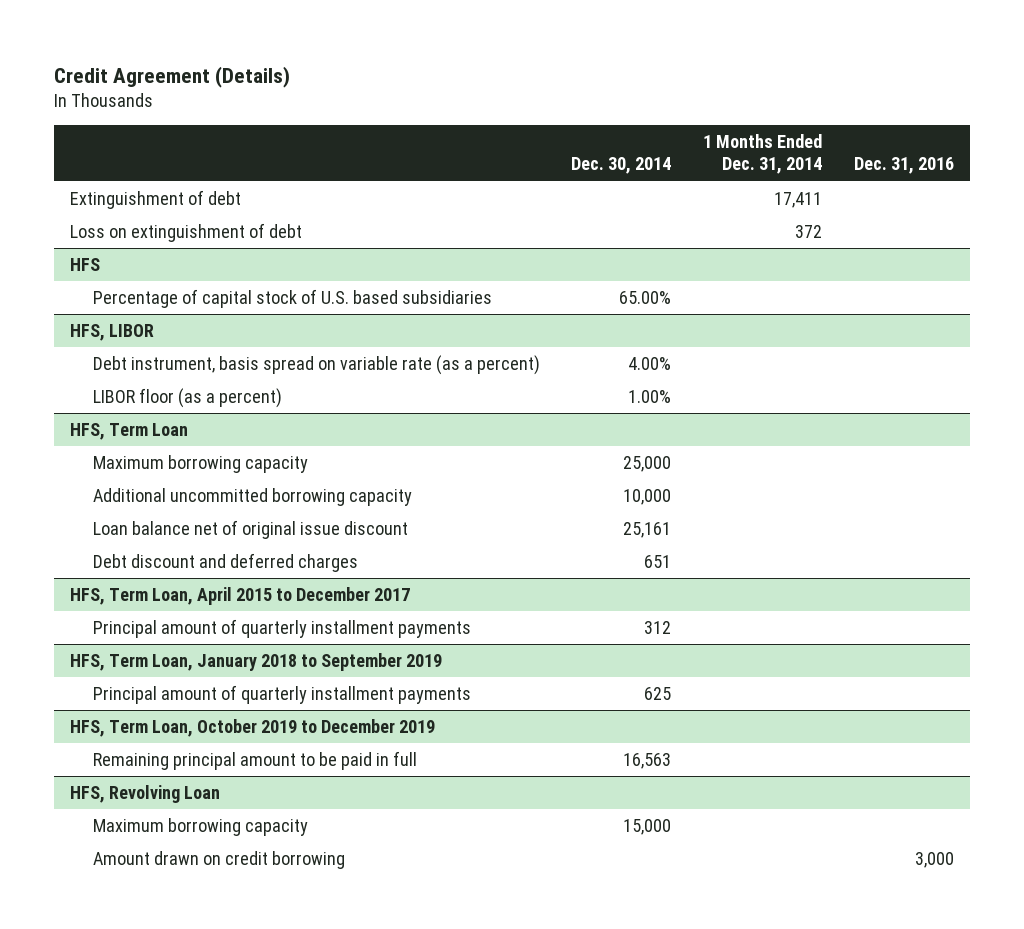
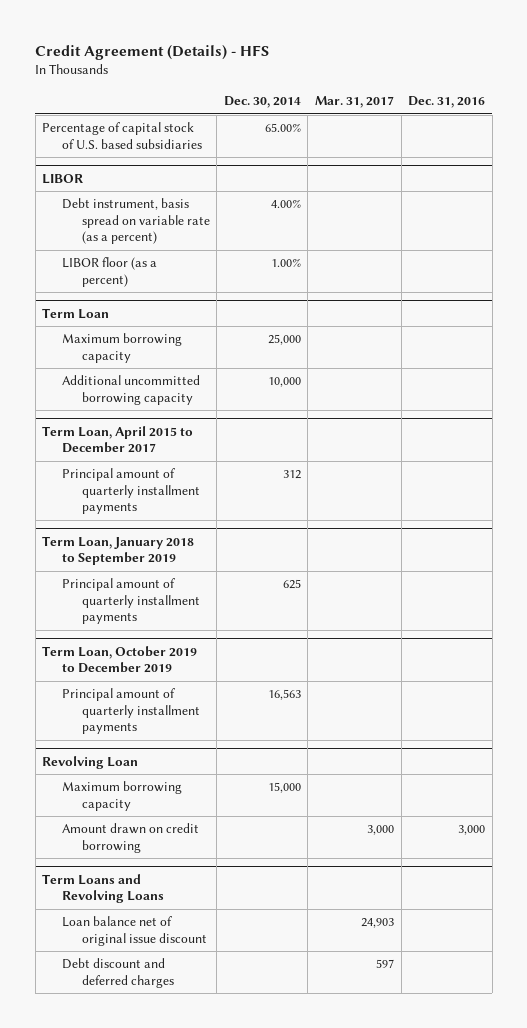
- Credit Agreement (Details)
+ Credit Agreement (Details) - HFS
- | Dec. 30, 2014 | 1 Months Ended Dec. 31, 2014 | Dec. 31, 2016
+ | Dec. 30, 2014 | Mar. 31, 2017 | Dec. 31, 2016
- Extinguishment of debt | | 17,411 |
- Loss on extinguishment of debt | | 372 |
- HFS
- HFS, LIBOR
+ LIBOR
- HFS, Term Loan
+ Term Loan
- Loan balance net of original issue discount | 25,161 | |
- Debt discount and deferred charges | 651 | |
- HFS, Term Loan, April 2015 to December 2017
+ Term Loan, April 2015 to December 2017
- HFS, Term Loan, January 2018 to September 2019
+ Term Loan, January 2018 to September 2019
- HFS, Term Loan, October 2019 to December 2019
- Remaining principal amount to be paid in full | 16,563 | |
- HFS, Revolving Loan
+ Term Loan, October 2019 to December 2019
+ Principal amount of quarterly installment payments | 16,563 | |
+ Revolving Loan
+ Term Loans and Revolving Loans
+ Loan balance net of original issue discount | | 24,903 |
+ Debt discount and deferred charges | | 597 |

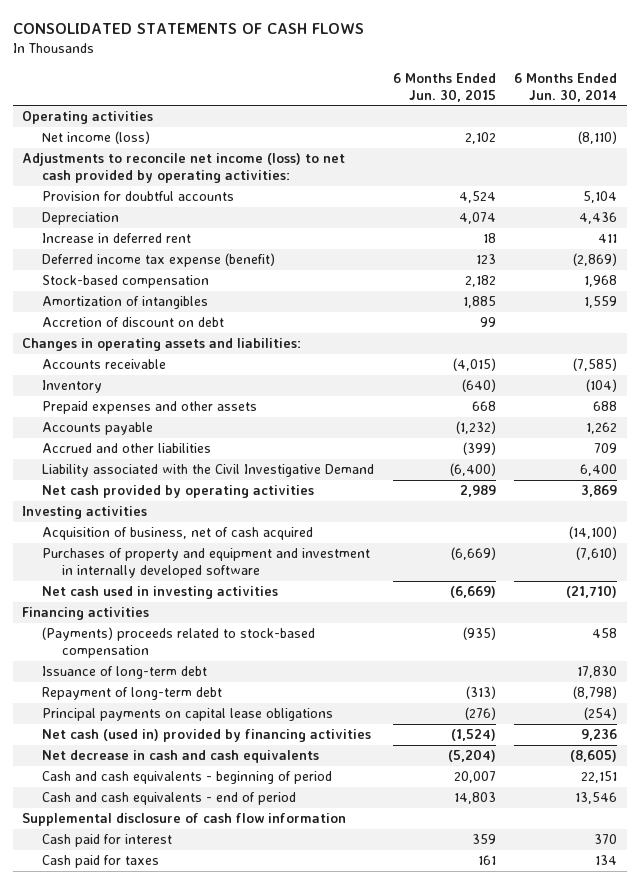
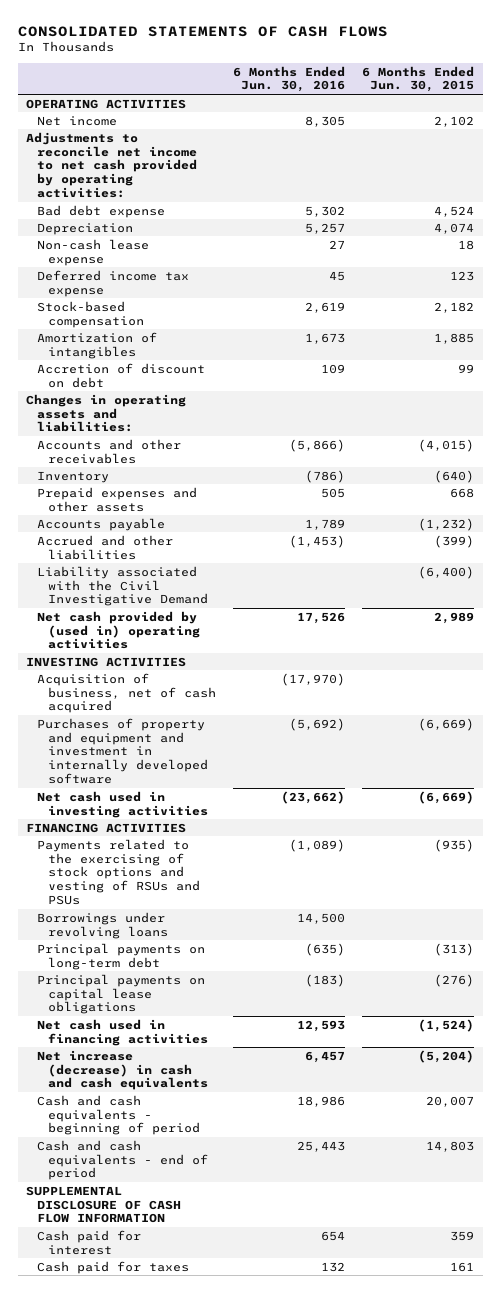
- | 6 Months Ended Jun. 30, 2015 | 6 Months Ended Jun. 30, 2014
+ | 6 Months Ended Jun. 30, 2016 | 6 Months Ended Jun. 30, 2015
- Operating activities
- Net income (loss) | 2,102 | (8,110)
- Adjustments to reconcile net income (loss) to net cash provided by operating activities:
- Provision for doubtful accounts | 4,524 | 5,104
+ OPERATING ACTIVITIES
+ Net income | 8,305 | 2,102
+ Adjustments to reconcile net income to net cash provided by operating activities:
+ Bad debt expense | 5,302 | 4,524
- Increase in deferred rent | 18 | 411
- Deferred income tax expense (benefit) | 123 | (2,869)
+ Non-cash lease expense | 27 | 18
+ Deferred income tax expense | 45 | 123
- Accounts receivable | (4,015) | (7,585)
+ Accounts and other receivables | (5,866) | (4,015)
- Net cash provided by operating activities | 2,989 | 3,869
- Investing activities
+ Net cash provided by (used in) operating activities | 17,526 | 2,989
+ INVESTING ACTIVITIES
- Financing activities
- (Payments) proceeds related to stock-based compensation | (935) | 458
- Issuance of long-term debt | | 17,830
- Repayment of long-term debt | (313) | (8,798)
+ FINANCING ACTIVITIES
+ Payments related to the exercising of stock options and vesting of RSUs and PSUs | (1,089) | (935)
+ Borrowings under revolving loans | 14,500 |
+ Principal payments on long-term debt | (635) | (313)
- Net cash (used in) provided by financing activities | (1,524) | 9,236
- Net decrease in cash and cash equivalents | (5,204) | (8,605)
+ Net cash used in financing activities | 12,593 | (1,524)
+ Net increase (decrease) in cash and cash equivalents | 6,457 | (5,204)
- Supplemental disclosure of cash flow information
+ SUPPLEMENTAL DISCLOSURE OF CASH FLOW INFORMATION

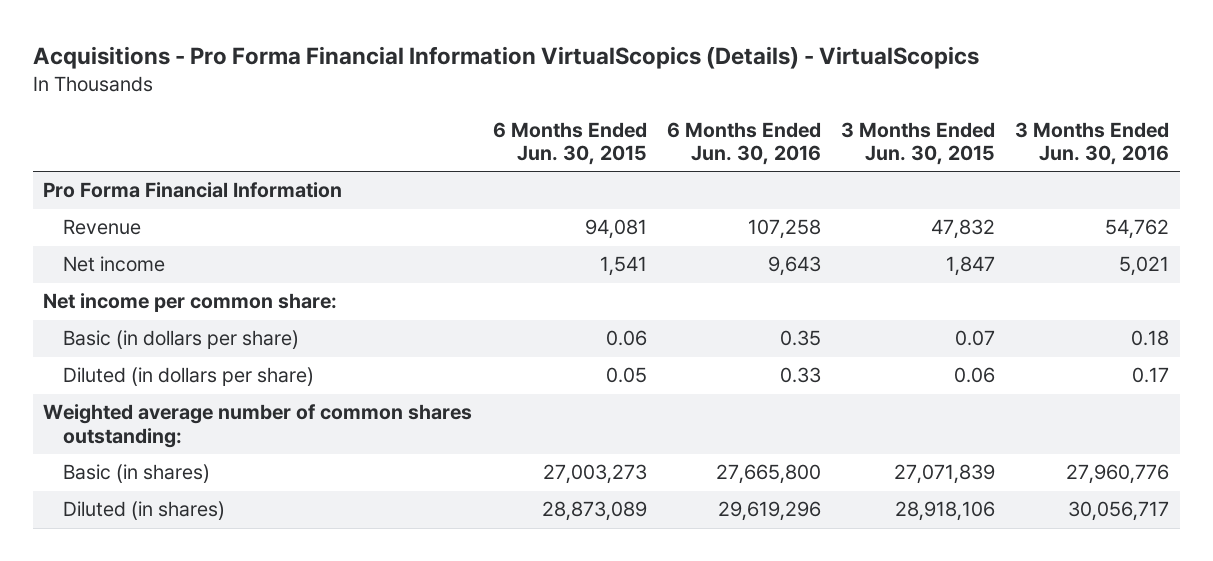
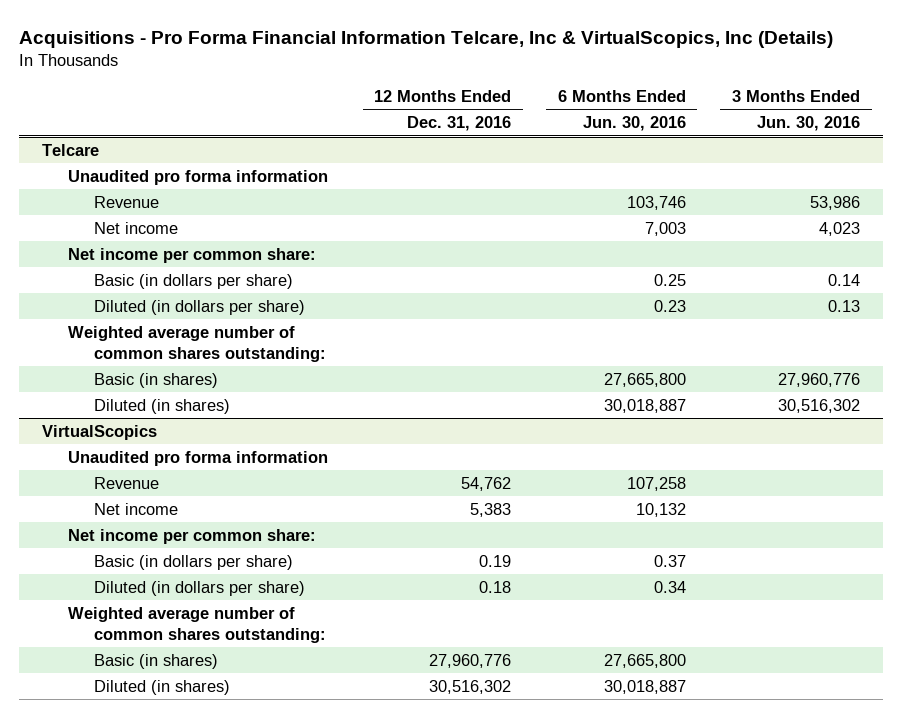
- Acquisitions - Pro Forma Financial Information VirtualScopics (Details) - VirtualScopics
+ Acquisitions - Pro Forma Financial Information Telcare, Inc & VirtualScopics, Inc (Details)
- | 6 Months Ended Jun. 30, 2015 | 6 Months Ended Jun. 30, 2016 | 3 Months Ended Jun. 30, 2015 | 3 Months Ended Jun. 30, 2016
+ | 12 Months Ended Dec. 31, 2016 | 6 Months Ended Jun. 30, 2016 | 3 Months Ended Jun. 30, 2016
- Pro Forma Financial Information
- Revenue | 94,081 | 107,258 | 47,832 | 54,762
- Net income | 1,541 | 9,643 | 1,847 | 5,021
+ Telcare
+ Unaudited pro forma information
+ Revenue | | 103,746 | 53,986
+ Net income | | 7,003 | 4,023
- Basic (in dollars per share) | 0.06 | 0.35 | 0.07 | 0.18
- Diluted (in dollars per share) | 0.05 | 0.33 | 0.06 | 0.17
+ Basic (in dollars per share) | | 0.25 | 0.14
+ Diluted (in dollars per share) | | 0.23 | 0.13
- Diluted (in shares) | 28,873,089 | 29,619,296 | 28,918,106 | 30,056,717
+ Diluted (in shares) | | 30,018,887 | 30,516,302
+ VirtualScopics
+ Unaudited pro forma information
+ Revenue | 54,762 | 107,258 |
+ Net income | 5,383 | 10,132 |
+ Net income per common share:
+ Basic (in dollars per share) | 0.19 | 0.37 |
+ Diluted (in dollars per share) | 0.18 | 0.34 |
+ Weighted average number of common shares outstanding:
+ Basic (in shares) | 27,960,776 | 27,665,800 |
+ Diluted (in shares) | 30,516,302 | 30,018,887 |

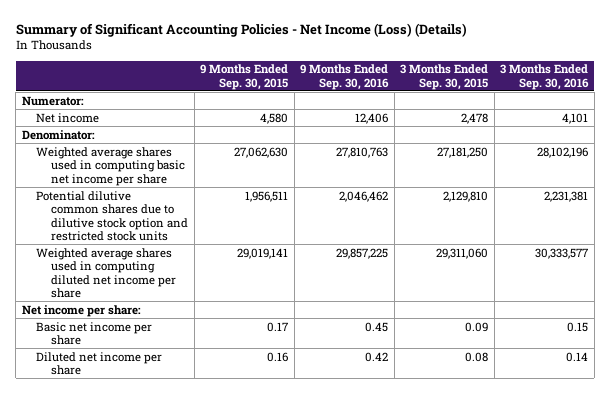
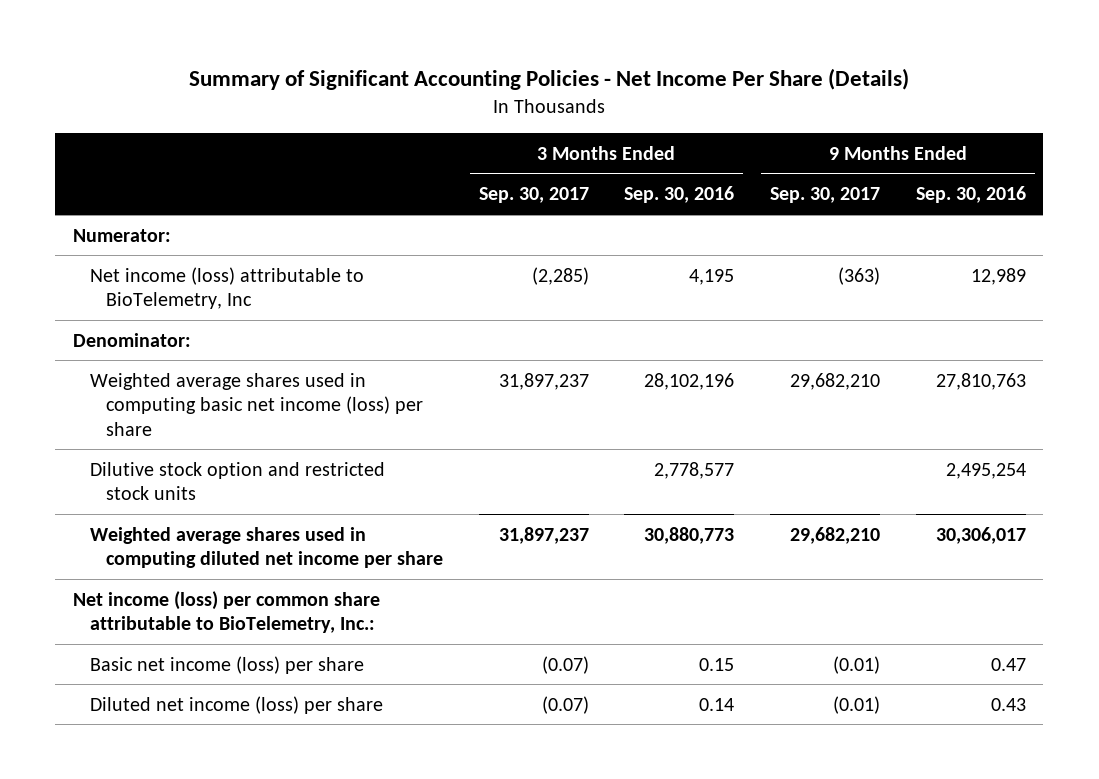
- Summary of Significant Accounting Policies - Net Income (Loss) (Details)
+ Summary of Significant Accounting Policies - Net Income Per Share (Details)
- | 9 Months Ended Sep. 30, 2015 | 9 Months Ended Sep. 30, 2016 | 3 Months Ended Sep. 30, 2015 | 3 Months Ended Sep. 30, 2016
+ | 3 Months Ended Sep. 30, 2017 | 3 Months Ended Sep. 30, 2016 | 9 Months Ended Sep. 30, 2017 | 9 Months Ended Sep. 30, 2016
- Net income | 4,580 | 12,406 | 2,478 | 4,101
+ Net income (loss) attributable to BioTelemetry, Inc | (2,285) | 4,195 | (363) | 12,989
- Weighted average shares used in computing basic net income per share | 27,062,630 | 27,810,763 | 27,181,250 | 28,102,196
- Potential dilutive common shares due to dilutive stock option and restricted stock units | 1,956,511 | 2,046,462 | 2,129,810 | 2,231,381
- Weighted average shares used in computing diluted net income per share | 29,019,141 | 29,857,225 | 29,311,060 | 30,333,577
- Net income per share:
- Basic net income per share | 0.17 | 0.45 | 0.09 | 0.15
- Diluted net income per share | 0.16 | 0.42 | 0.08 | 0.14
+ Weighted average shares used in computing basic net income (loss) per share | 31,897,237 | 28,102,196 | 29,682,210 | 27,810,763
+ Dilutive stock option and restricted stock units | | 2,778,577 | | 2,495,254
+ Weighted average shares used in computing diluted net income per share | 31,897,237 | 30,880,773 | 29,682,210 | 30,306,017
+ Net income (loss) per common share attributable to BioTelemetry, Inc.:
+ Basic net income (loss) per share | (0.07) | 0.15 | (0.01) | 0.47
+ Diluted net income (loss) per share | (0.07) | 0.14 | (0.01) | 0.43

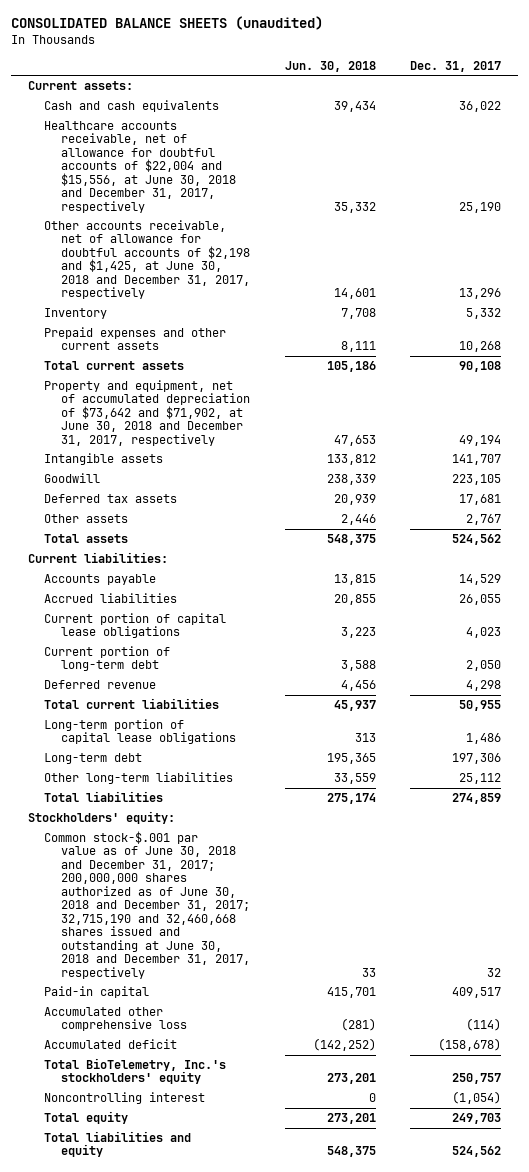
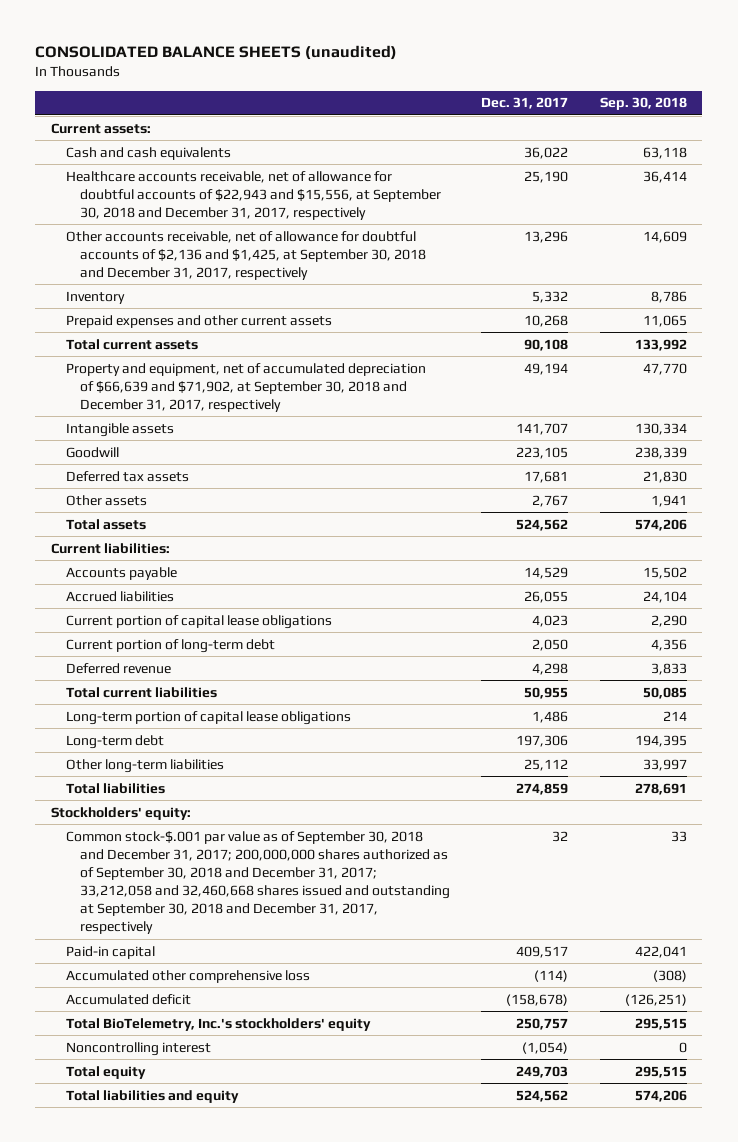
- | Jun. 30, 2018 | Dec. 31, 2017
+ | Dec. 31, 2017 | Sep. 30, 2018
- Healthcare accounts receivable, net of allowance for doubtful accounts of $22,004 and $15,556, at June 30, 2018 and December 31, 2017, respectively | 35,332 | 25,190
- Other accounts receivable, net of allowance for doubtful accounts of $2,198 and $1,425, at June 30, 2018 and December 31, 2017, respectively | 14,601 | 13,296
+ Healthcare accounts receivable, net of allowance for doubtful accounts of $22,943 and $15,556, at September 30, 2018 and December 31, 2017, respectively | 25,190 | 36,414
+ Other accounts receivable, net of allowance for doubtful accounts of $2,136 and $1,425, at September 30, 2018 and December 31, 2017, respectively | 13,296 | 14,609
- Property and equipment, net of accumulated depreciation of $73,642 and $71,902, at June 30, 2018 and December 31, 2017, respectively | 47,653 | 49,194
+ Property and equipment, net of accumulated depreciation of $66,639 and $71,902, at September 30, 2018 and December 31, 2017, respectively | 49,194 | 47,770
- Common stock-$.001 par value as of June 30, 2018 and December 31, 2017; 200,000,000 shares authorized as of June 30, 2018 and December 31, 2017; 32,715,190 and 32,460,668 shares issued and outstanding at June 30, 2018 and December 31, 2017, respectively | 33 | 32
+ Common stock-$.001 par value as of September 30, 2018 and December 31, 2017; 200,000,000 shares authorized as of September 30, 2018 and December 31, 2017; 33,212,058 and 32,460,668 shares issued and outstanding at September 30, 2018 and December 31, 2017, respectively | 32 | 33

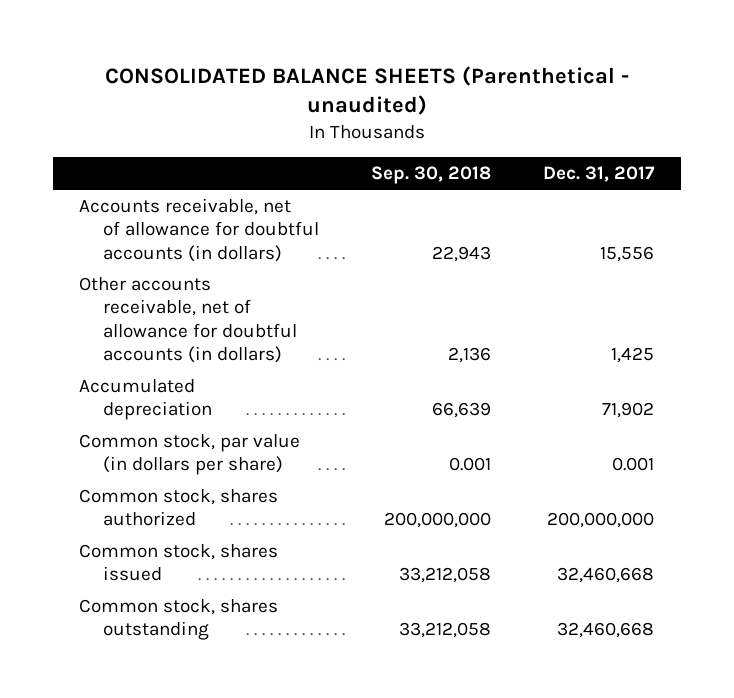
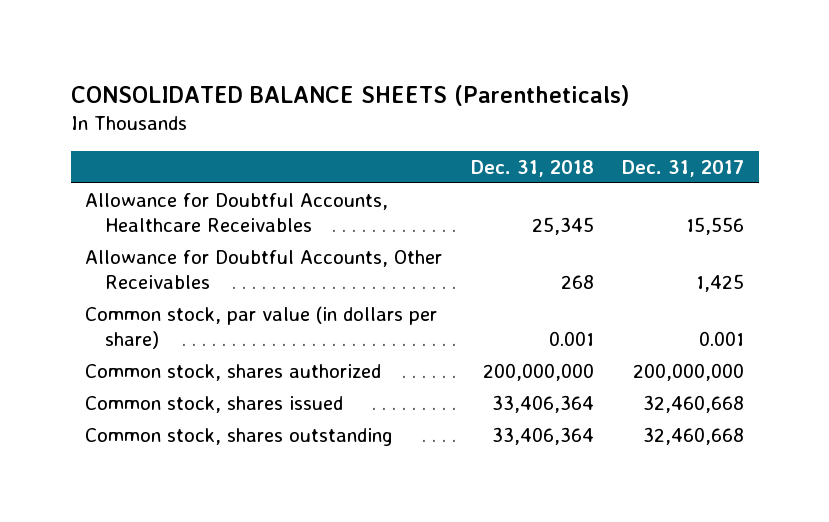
- CONSOLIDATED BALANCE SHEETS (Parenthetical - unaudited)
+ CONSOLIDATED BALANCE SHEETS (Parentheticals)
- | Sep. 30, 2018 | Dec. 31, 2017
+ | Dec. 31, 2018 | Dec. 31, 2017
- Accounts receivable, net of allowance for doubtful accounts (in dollars) | 22,943 | 15,556
- Other accounts receivable, net of allowance for doubtful accounts (in dollars) | 2,136 | 1,425
- Accumulated depreciation | 66,639 | 71,902
+ Allowance for Doubtful Accounts, Healthcare Receivables | 25,345 | 15,556
+ Allowance for Doubtful Accounts, Other Receivables | 268 | 1,425

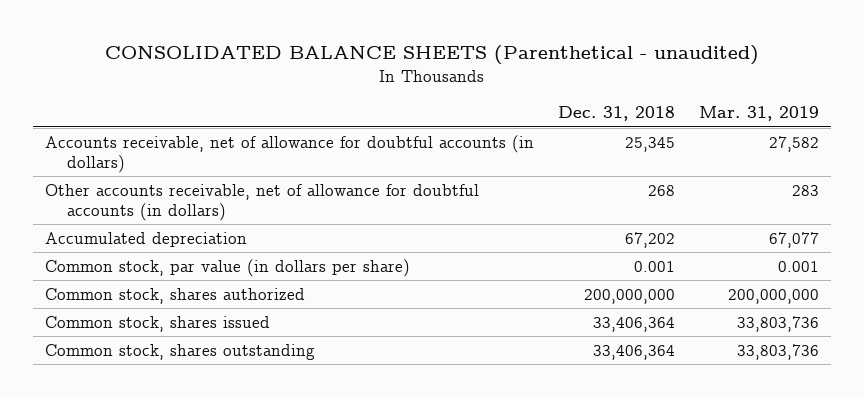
- CONSOLIDATED BALANCE SHEETS (Parentheticals)
+ CONSOLIDATED BALANCE SHEETS (Parenthetical - unaudited)
- | Dec. 31, 2018 | Dec. 31, 2017
+ | Dec. 31, 2018 | Mar. 31, 2019
- Allowance for Doubtful Accounts, Healthcare Receivables | 25,345 | 15,556
- Allowance for Doubtful Accounts, Other Receivables | 268 | 1,425
+ Accounts receivable, net of allowance for doubtful accounts (in dollars) | 25,345 | 27,582
+ Other accounts receivable, net of allowance for doubtful accounts (in dollars) | 268 | 283
+ Accumulated depreciation | 67,202 | 67,077

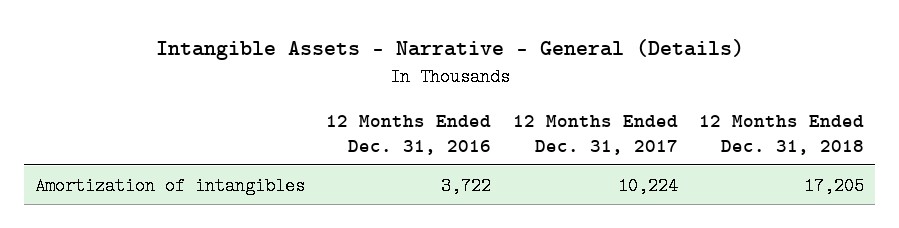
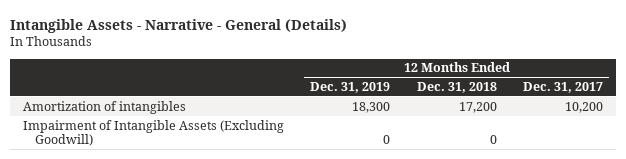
- | 12 Months Ended Dec. 31, 2016 | 12 Months Ended Dec. 31, 2017 | 12 Months Ended Dec. 31, 2018
+ | 12 Months Ended Dec. 31, 2019 | 12 Months Ended Dec. 31, 2018 | 12 Months Ended Dec. 31, 2017
- Amortization of intangibles | 3,722 | 10,224 | 17,205
+ Amortization of intangibles | 18,300 | 17,200 | 10,200
+ Impairment of Intangible Assets (Excluding Goodwill) | 0 | 0 |

